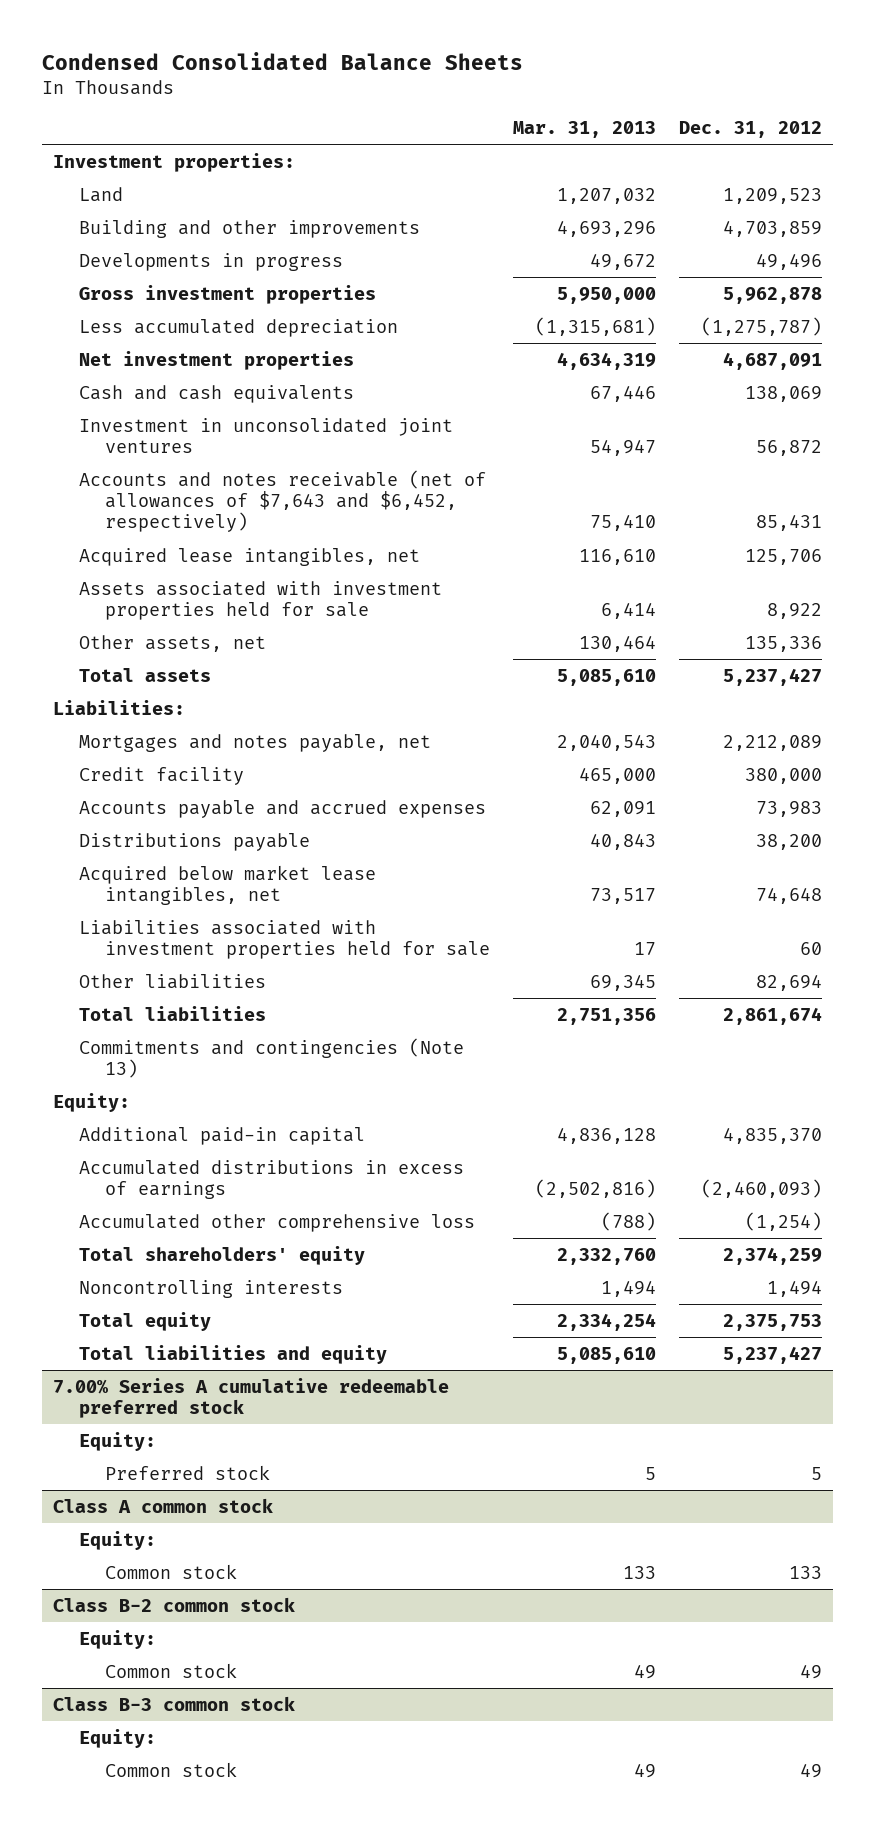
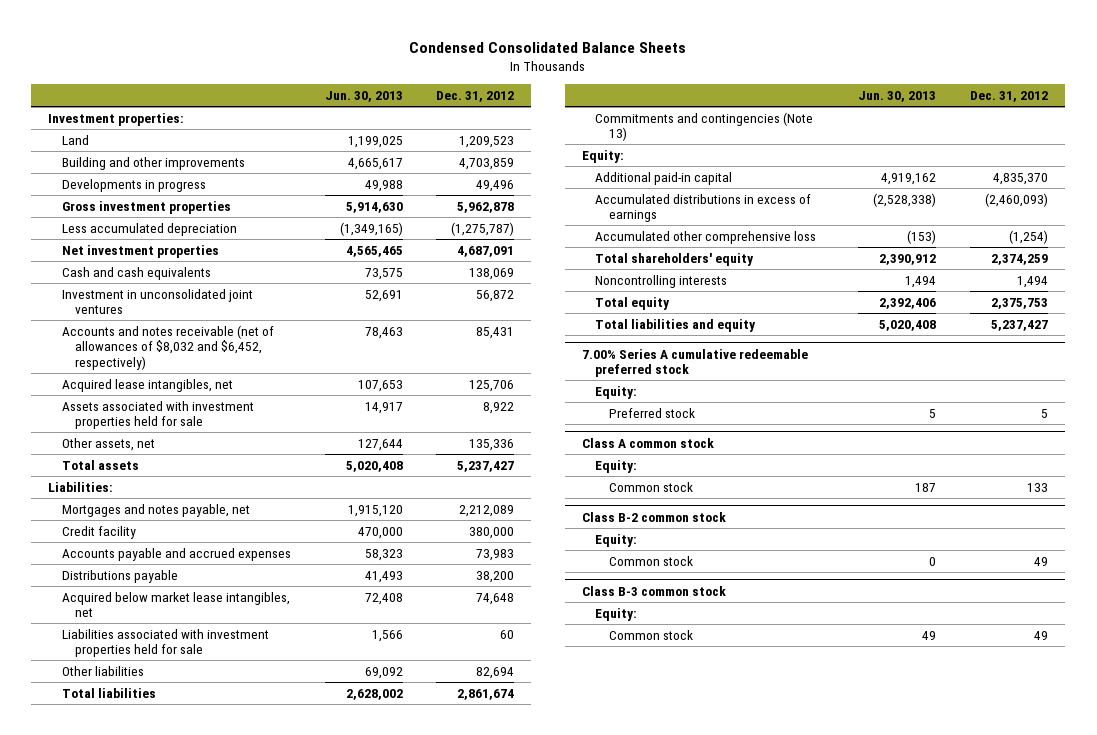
- | Mar. 31, 2013 | Dec. 31, 2012
+ | Jun. 30, 2013 | Dec. 31, 2012
- Accounts and notes receivable (net of allowances of $7,643 and $6,452, respectively) | 75,410 | 85,431
+ Accounts and notes receivable (net of allowances of $8,032 and $6,452, respectively) | 78,463 | 85,431

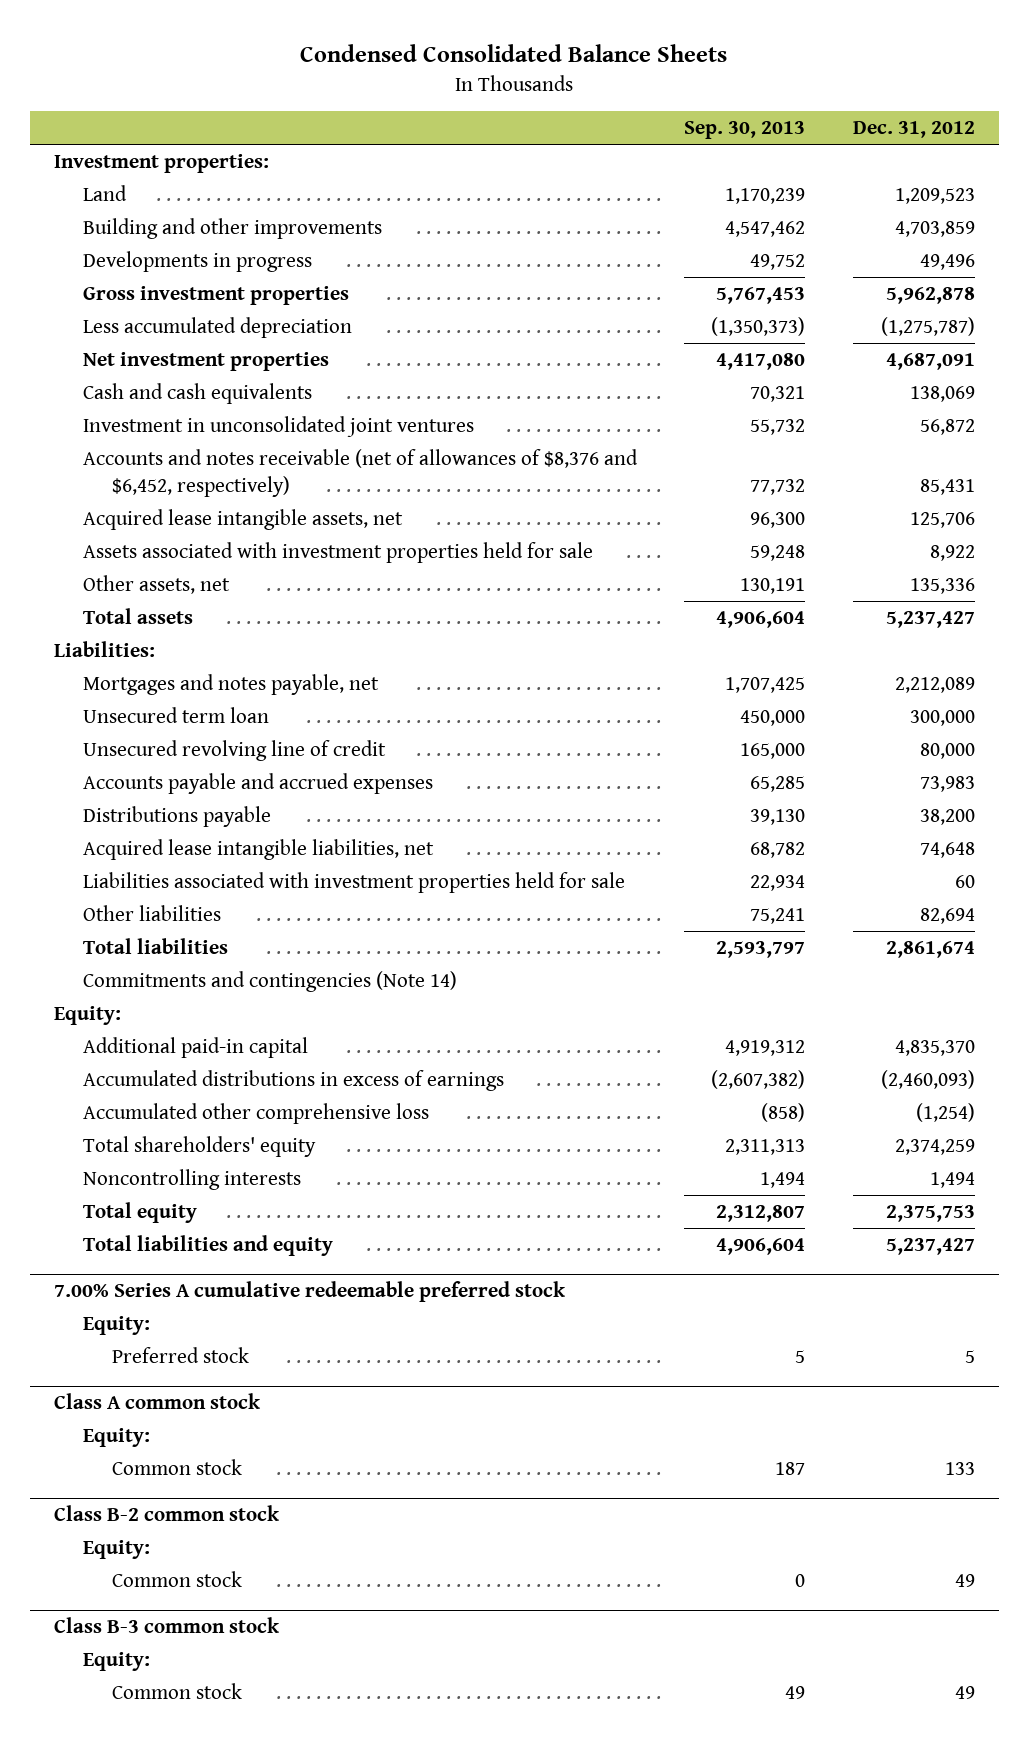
- | Jun. 30, 2013 | Dec. 31, 2012
+ | Sep. 30, 2013 | Dec. 31, 2012
- Accounts and notes receivable (net of allowances of $8,032 and $6,452, respectively) | 78,463 | 85,431
- Acquired lease intangibles, net | 107,653 | 125,706
+ Accounts and notes receivable (net of allowances of $8,376 and $6,452, respectively) | 77,732 | 85,431
+ Acquired lease intangible assets, net | 96,300 | 125,706
- Credit facility | 470,000 | 380,000
+ Unsecured term loan | 450,000 | 300,000
+ Unsecured revolving line of credit | 165,000 | 80,000
- Acquired below market lease intangibles, net | 72,408 | 74,648
+ Acquired lease intangible liabilities, net | 68,782 | 74,648
- Commitments and contingencies (Note 13)
+ Commitments and contingencies (Note 14)

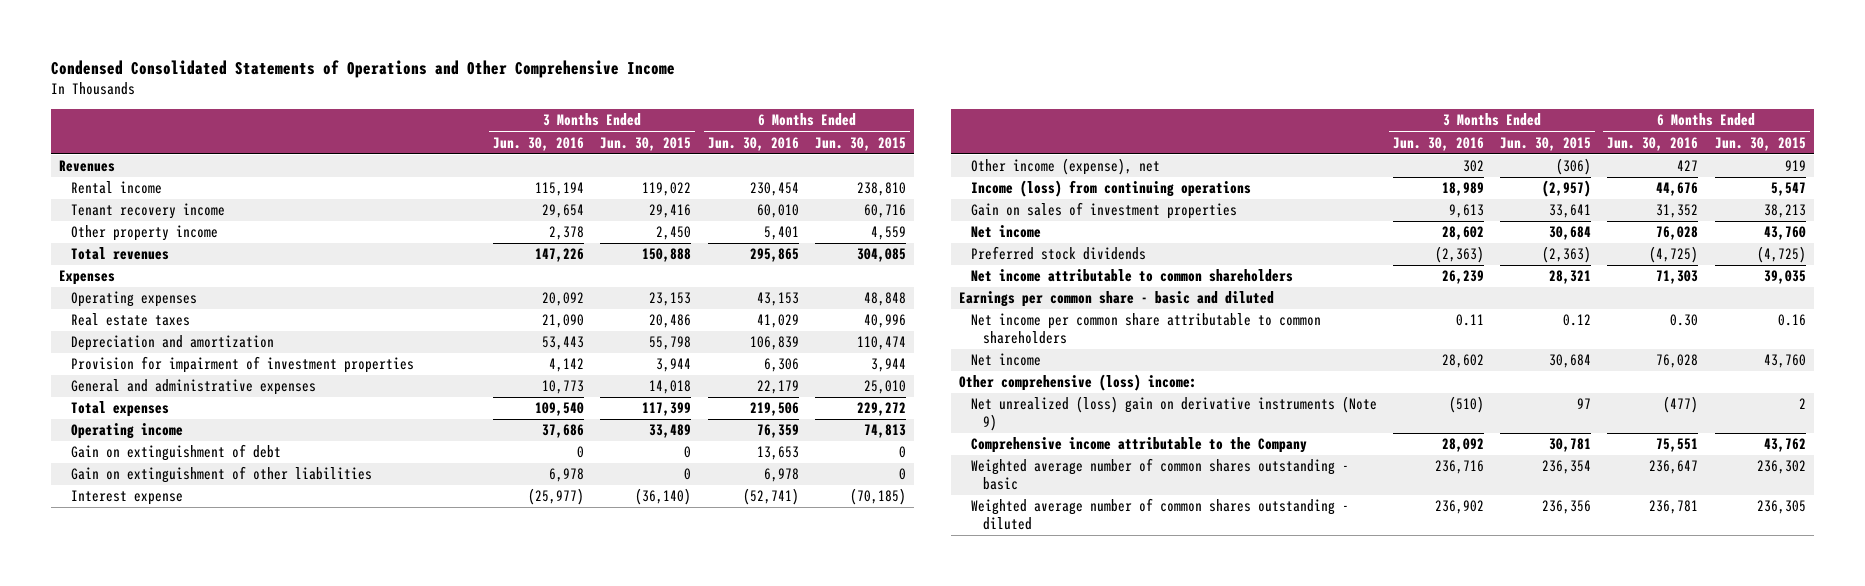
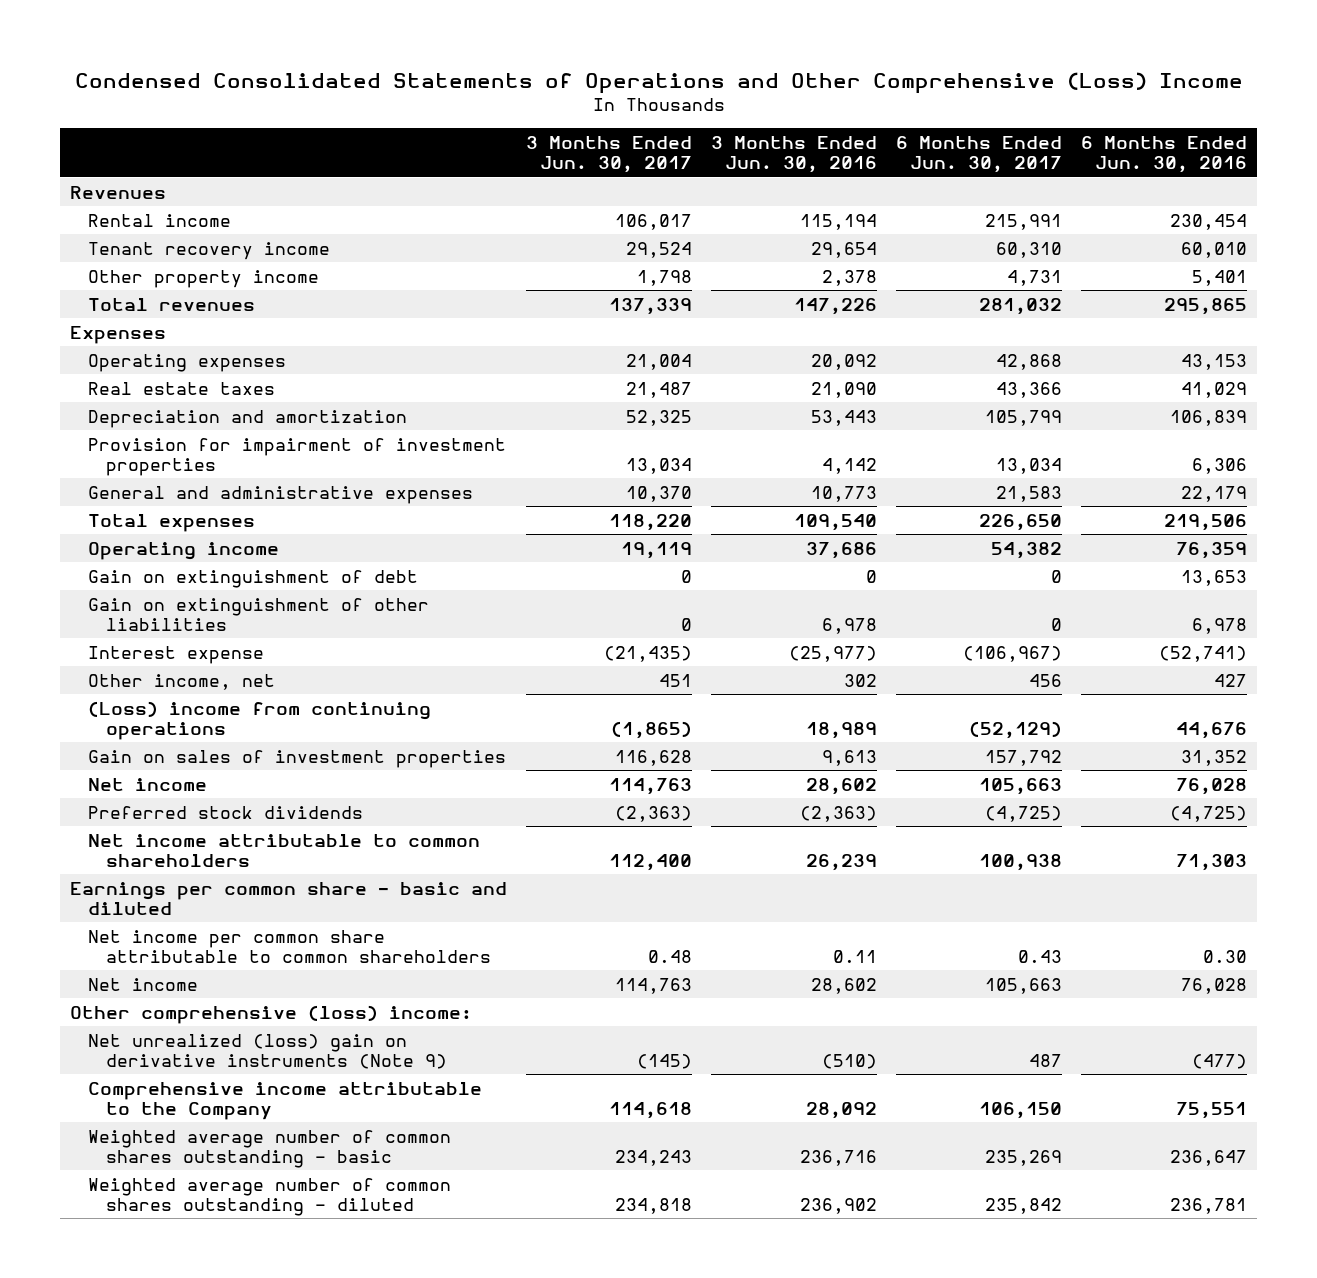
- Condensed Consolidated Statements of Operations and Other Comprehensive Income
+ Condensed Consolidated Statements of Operations and Other Comprehensive (Loss) Income
- | 3 Months Ended Jun. 30, 2016 | 3 Months Ended Jun. 30, 2015 | 6 Months Ended Jun. 30, 2016 | 6 Months Ended Jun. 30, 2015
+ | 3 Months Ended Jun. 30, 2017 | 3 Months Ended Jun. 30, 2016 | 6 Months Ended Jun. 30, 2017 | 6 Months Ended Jun. 30, 2016
- Other income (expense), net | 302 | (306) | 427 | 919
- Income (loss) from continuing operations | 18,989 | (2,957) | 44,676 | 5,547
+ Other income, net | 451 | 302 | 456 | 427
+ (Loss) income from continuing operations | (1,865) | 18,989 | (52,129) | 44,676

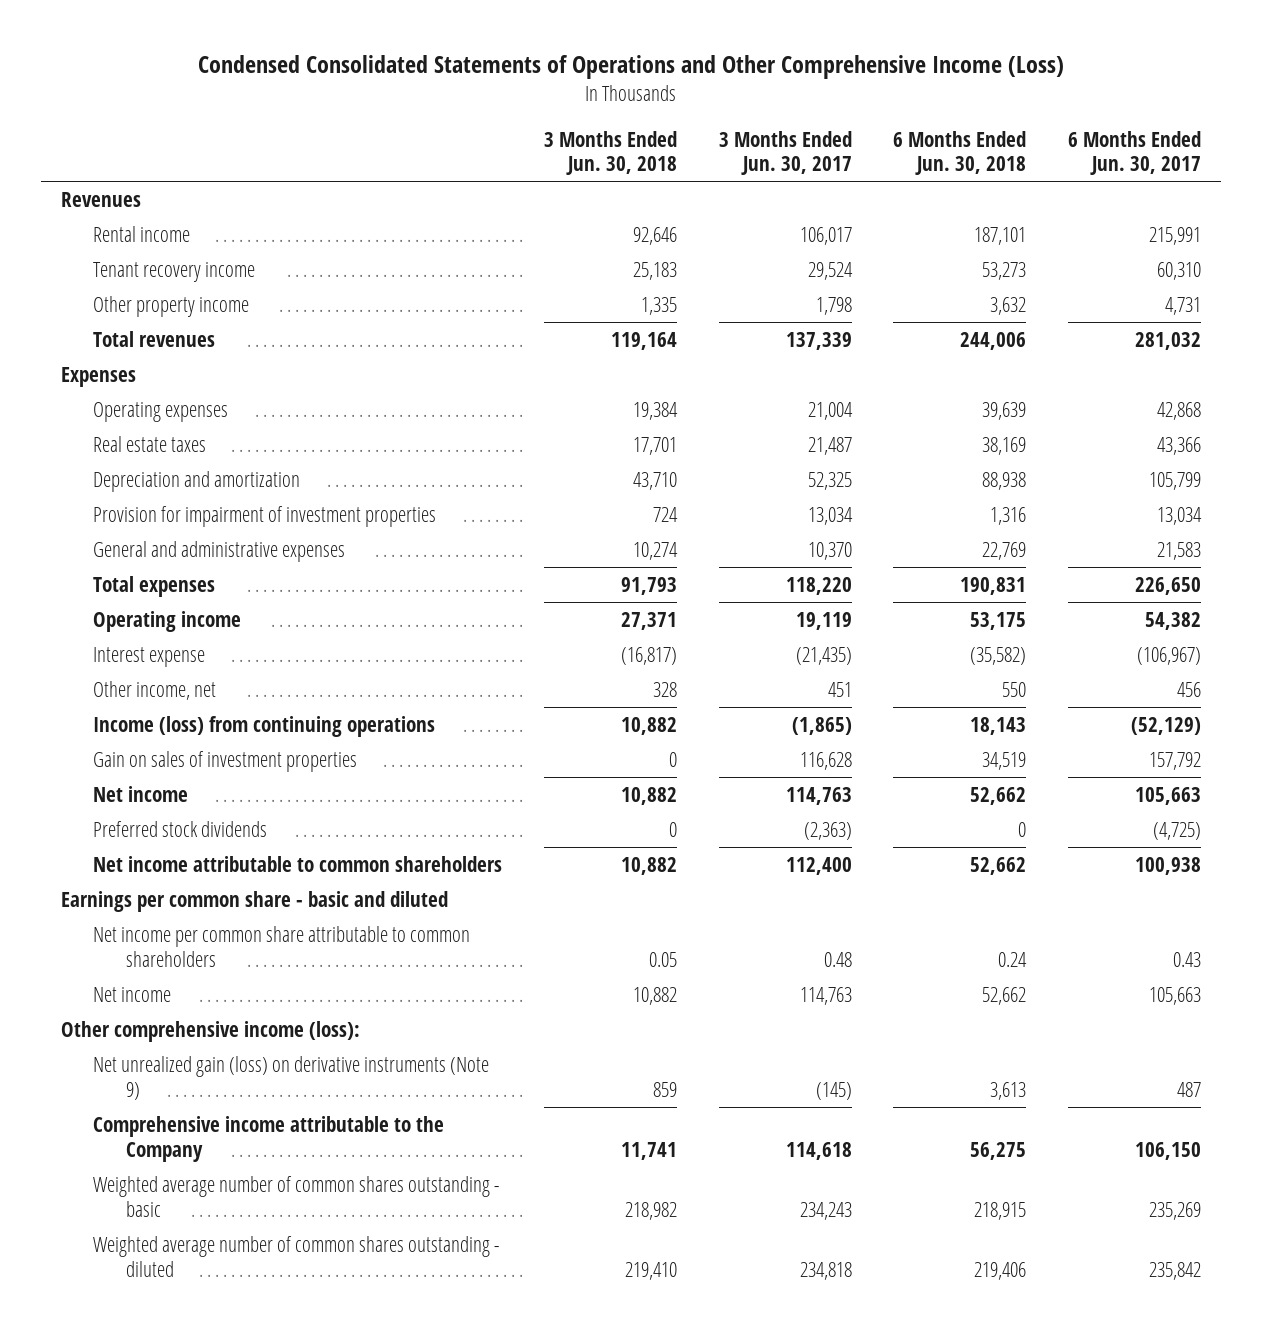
- Condensed Consolidated Statements of Operations and Other Comprehensive (Loss) Income
+ Condensed Consolidated Statements of Operations and Other Comprehensive Income (Loss)
- | 3 Months Ended Jun. 30, 2017 | 3 Months Ended Jun. 30, 2016 | 6 Months Ended Jun. 30, 2017 | 6 Months Ended Jun. 30, 2016
+ | 3 Months Ended Jun. 30, 2018 | 3 Months Ended Jun. 30, 2017 | 6 Months Ended Jun. 30, 2018 | 6 Months Ended Jun. 30, 2017
- Gain on extinguishment of debt | 0 | 0 | 0 | 13,653
- Gain on extinguishment of other liabilities | 0 | 6,978 | 0 | 6,978
- (Loss) income from continuing operations | (1,865) | 18,989 | (52,129) | 44,676
+ Income (loss) from continuing operations | 10,882 | (1,865) | 18,143 | (52,129)
- Other comprehensive (loss) income:
- Net unrealized (loss) gain on derivative instruments (Note 9) | (145) | (510) | 487 | (477)
+ Other comprehensive income (loss):
+ Net unrealized gain (loss) on derivative instruments (Note 9) | 859 | (145) | 3,613 | 487

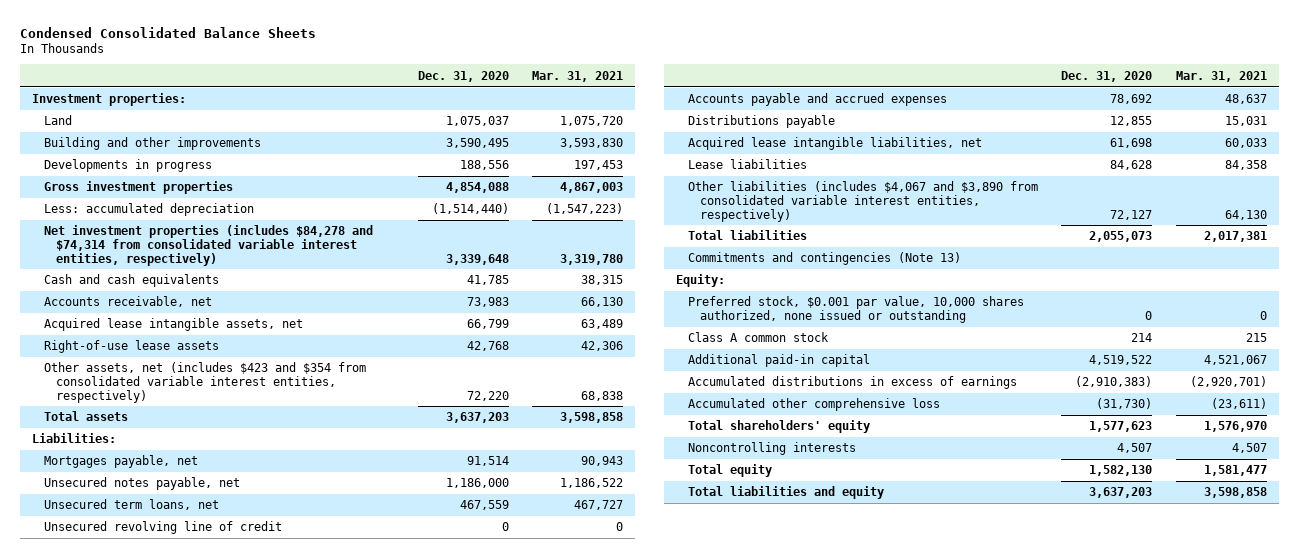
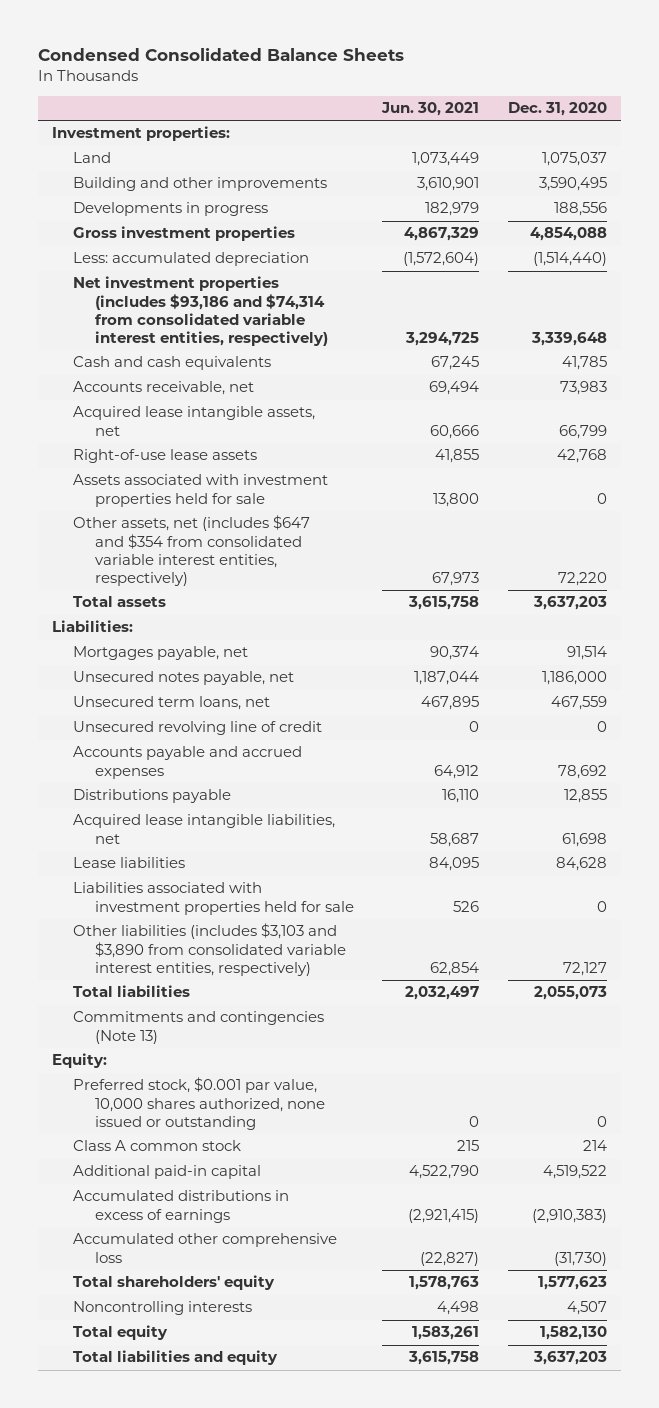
- | Dec. 31, 2020 | Mar. 31, 2021
+ | Jun. 30, 2021 | Dec. 31, 2020
- Net investment properties (includes $84,278 and $74,314 from consolidated variable interest entities, respectively) | 3,339,648 | 3,319,780
+ Net investment properties (includes $93,186 and $74,314 from consolidated variable interest entities, respectively) | 3,294,725 | 3,339,648
- Other assets, net (includes $423 and $354 from consolidated variable interest entities, respectively) | 72,220 | 68,838
+ Assets associated with investment properties held for sale | 13,800 | 0
+ Other assets, net (includes $647 and $354 from consolidated variable interest entities, respectively) | 67,973 | 72,220
- Other liabilities (includes $4,067 and $3,890 from consolidated variable interest entities, respectively) | 72,127 | 64,130
+ Liabilities associated with investment properties held for sale | 526 | 0
+ Other liabilities (includes $3,103 and $3,890 from consolidated variable interest entities, respectively) | 62,854 | 72,127

